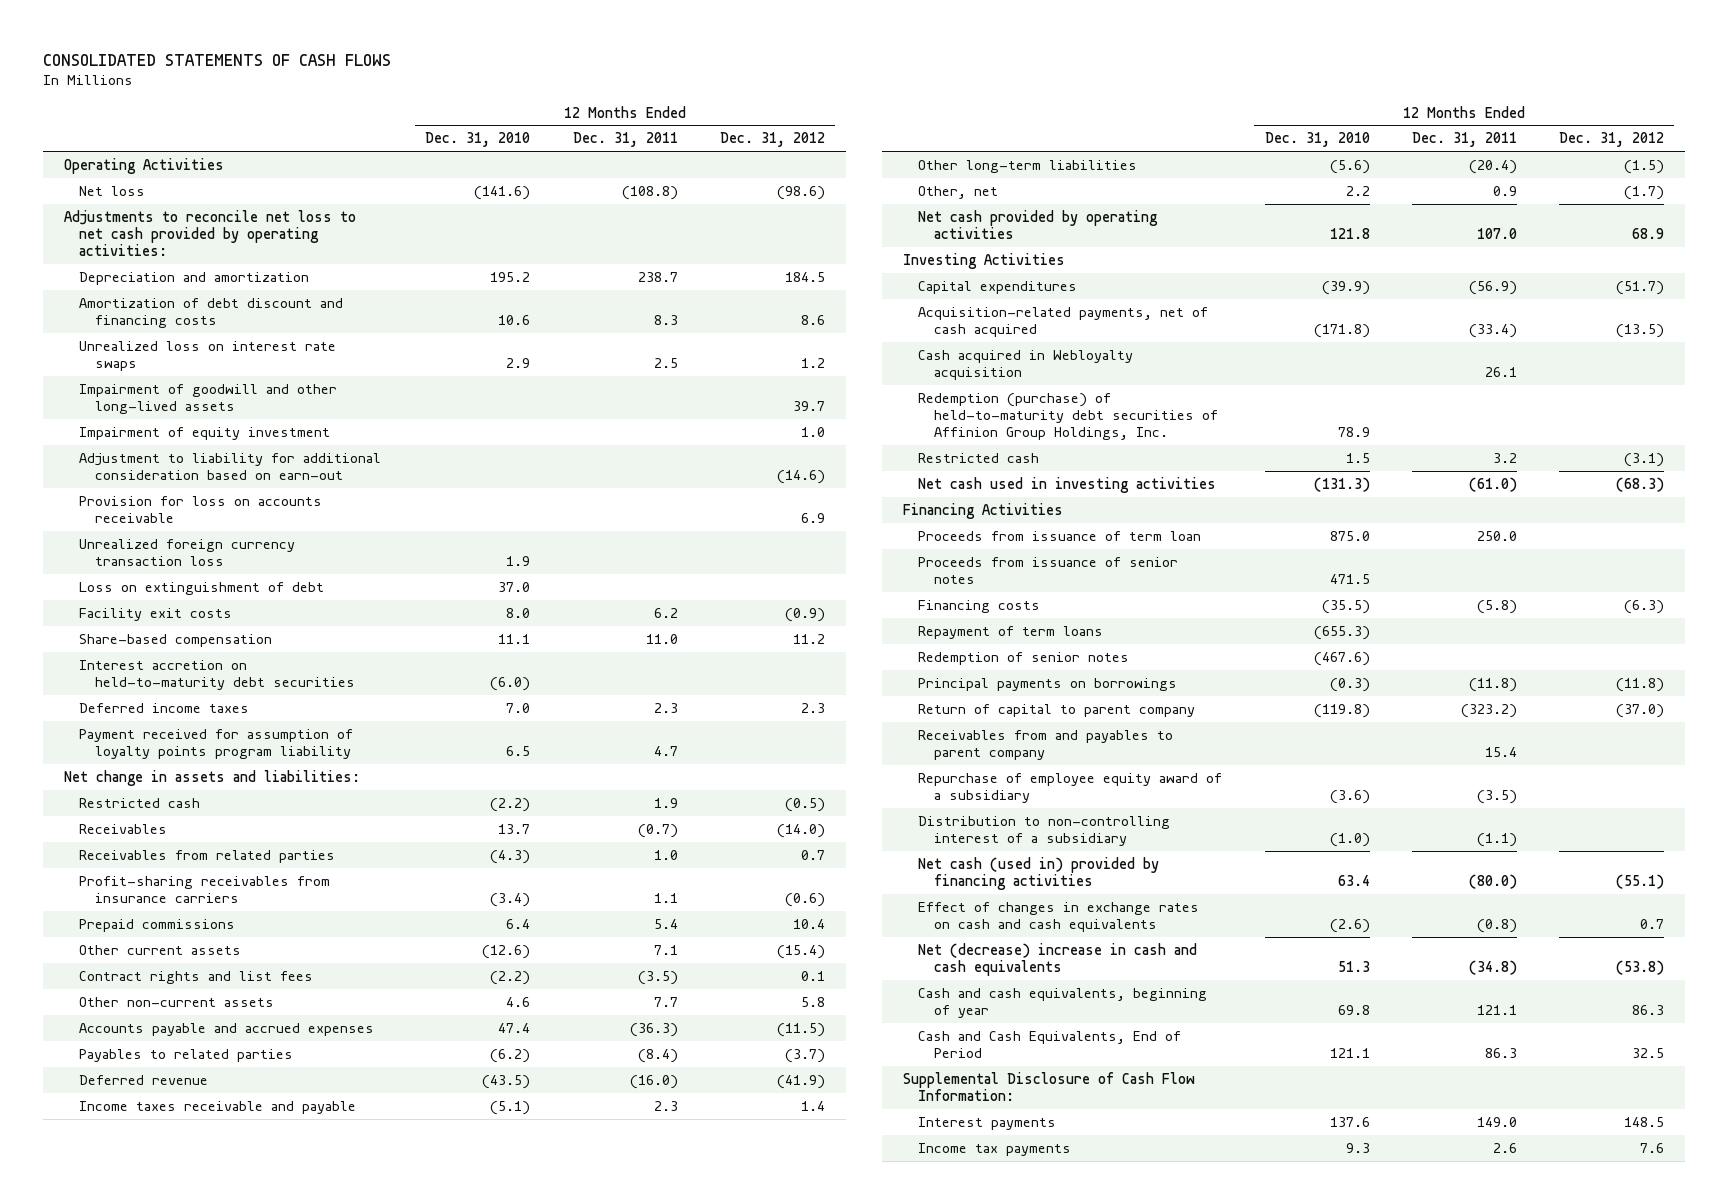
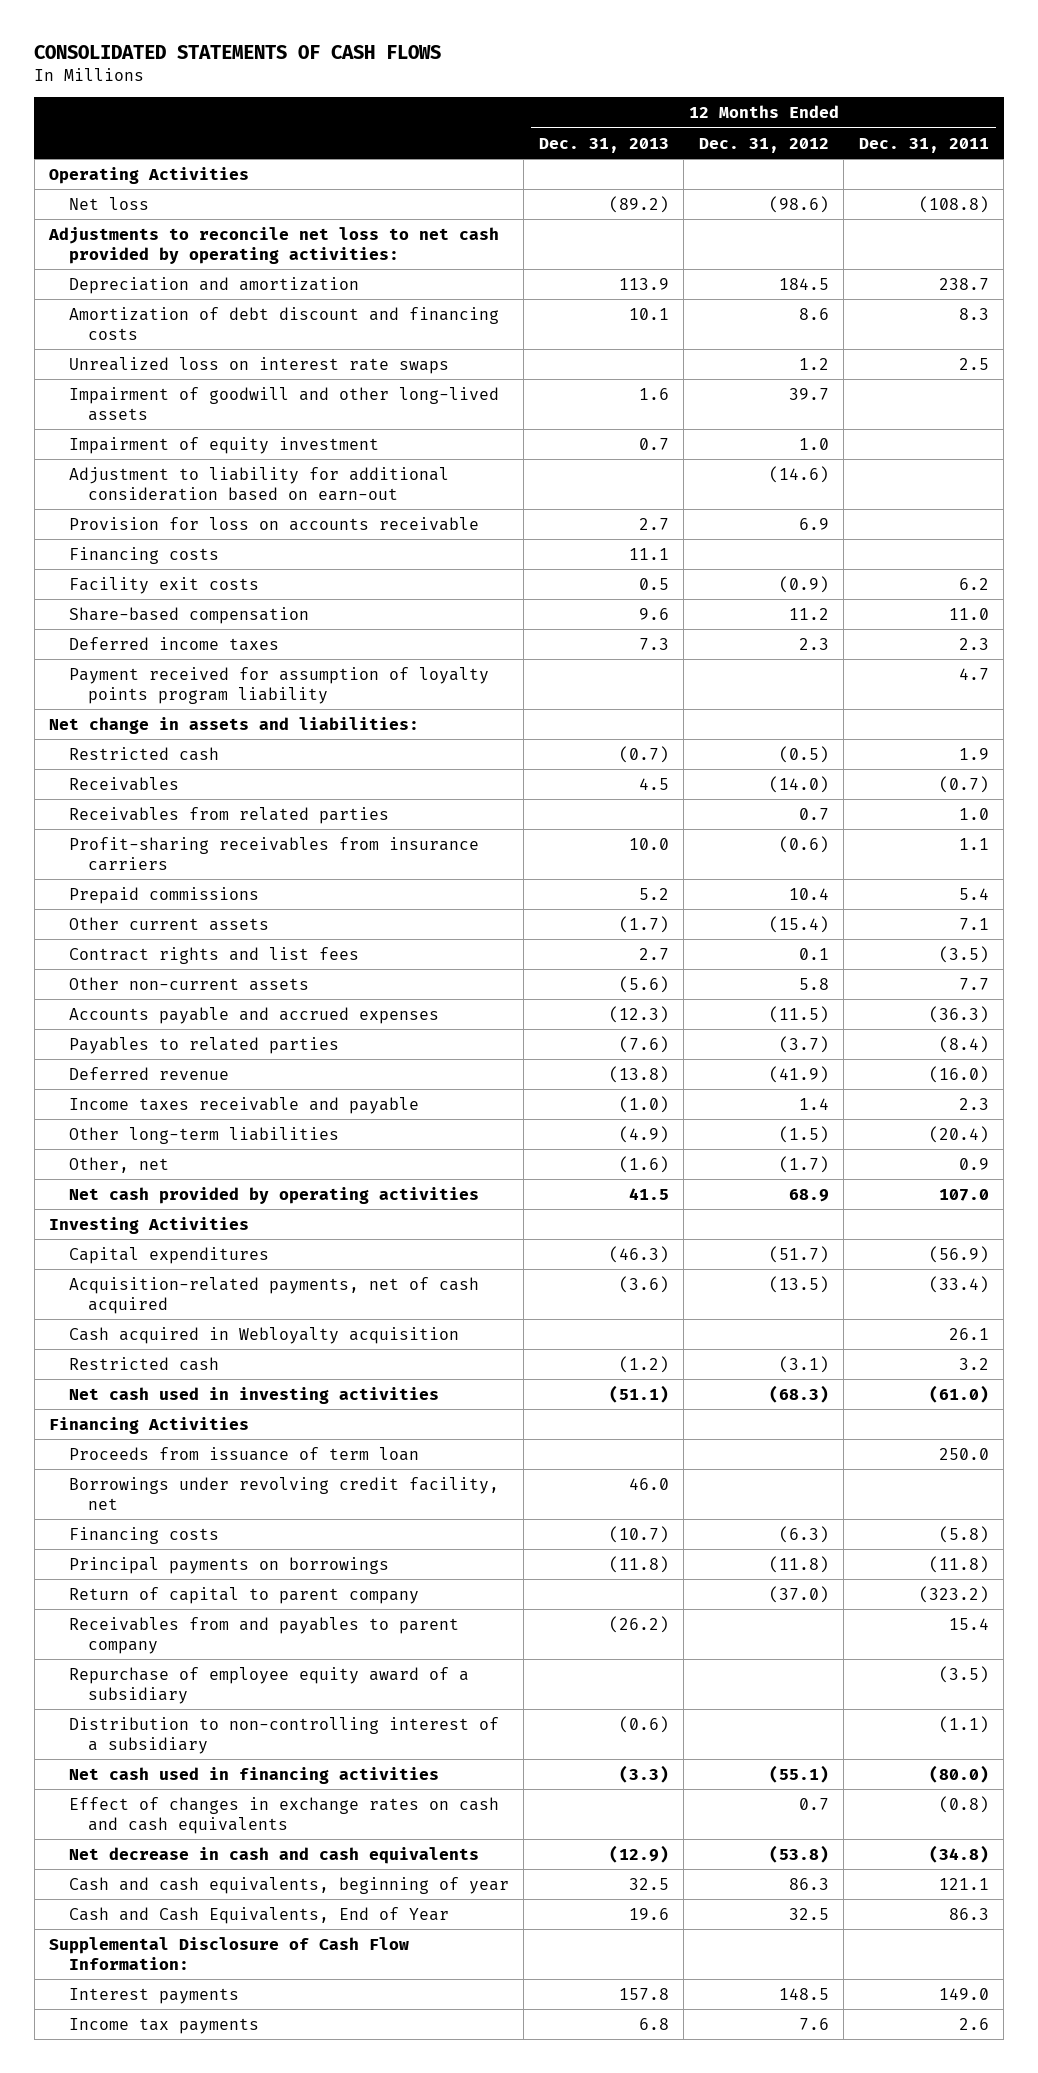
- | 12 Months Ended Dec. 31, 2010 | 12 Months Ended Dec. 31, 2011 | 12 Months Ended Dec. 31, 2012
+ | 12 Months Ended Dec. 31, 2013 | 12 Months Ended Dec. 31, 2012 | 12 Months Ended Dec. 31, 2011
- Unrealized foreign currency transaction loss | 1.9 | |
- Loss on extinguishment of debt | 37.0 | |
+ Financing costs | 11.1 | |
- Interest accretion on held-to-maturity debt securities | (6.0) | |
- Redemption (purchase) of held-to-maturity debt securities of Affinion Group Holdings, Inc. | 78.9 | |
- Proceeds from issuance of senior notes | 471.5 | |
+ Borrowings under revolving credit facility, net | 46.0 | |
- Repayment of term loans | (655.3) | |
- Redemption of senior notes | (467.6) | |
- Net cash (used in) provided by financing activities | 63.4 | (80.0) | (55.1)
+ Net cash used in financing activities | (3.3) | (55.1) | (80.0)
- Net (decrease) increase in cash and cash equivalents | 51.3 | (34.8) | (53.8)
+ Net decrease in cash and cash equivalents | (12.9) | (53.8) | (34.8)
- Cash and Cash Equivalents, End of Period | 121.1 | 86.3 | 32.5
+ Cash and Cash Equivalents, End of Year | 19.6 | 32.5 | 86.3

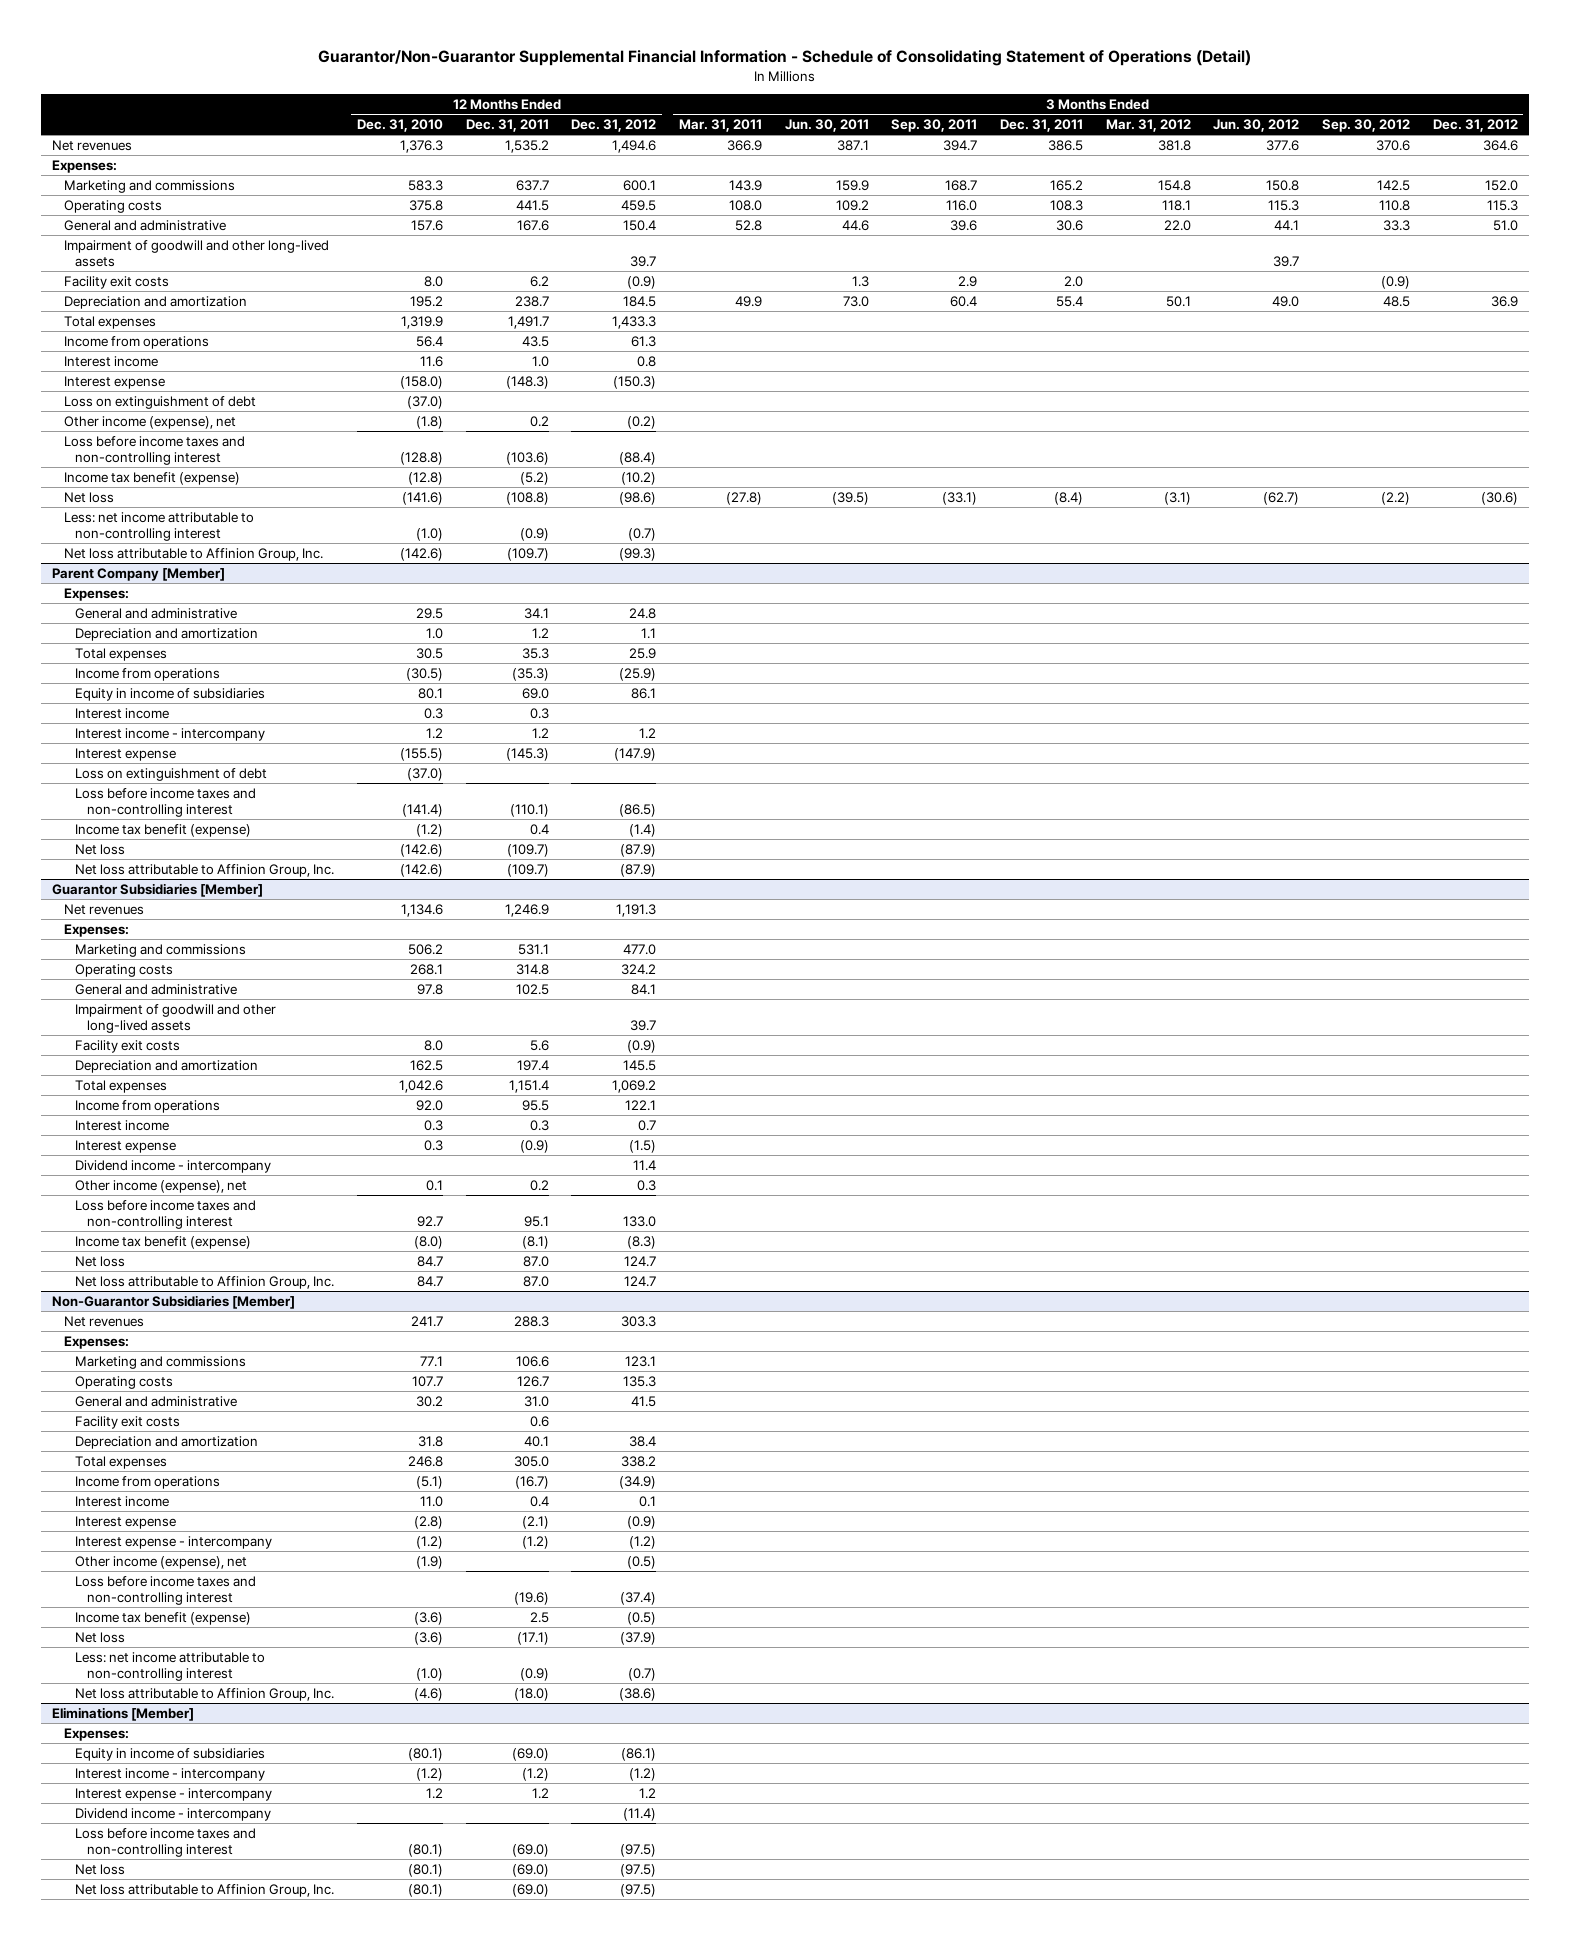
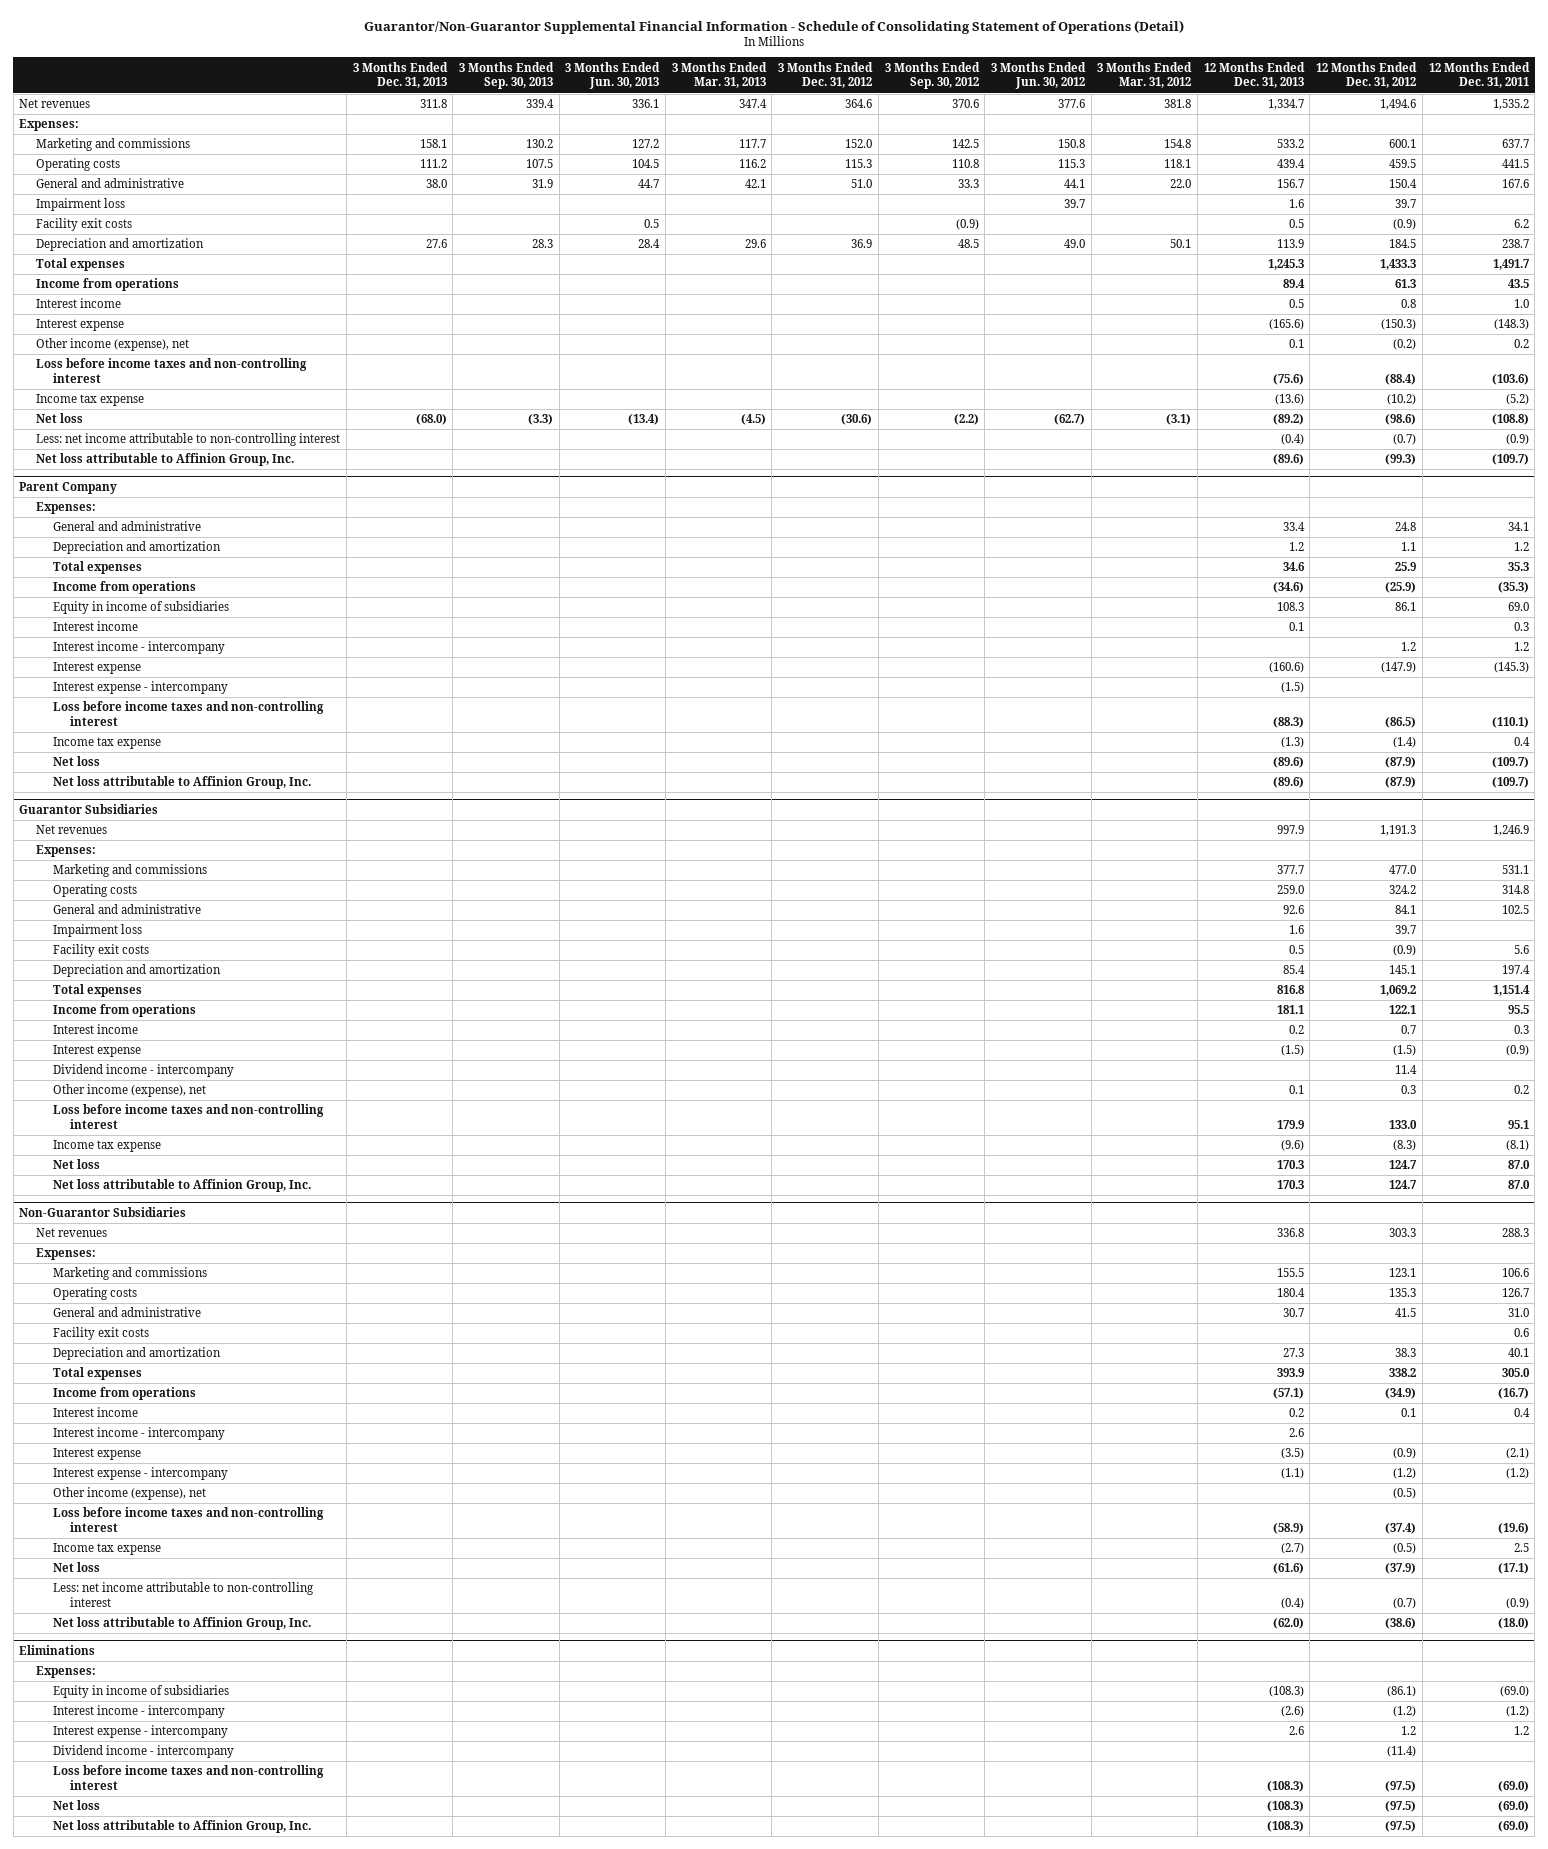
- | 12 Months Ended Dec. 31, 2010 | 12 Months Ended Dec. 31, 2011 | 12 Months Ended Dec. 31, 2012 | 3 Months Ended Mar. 31, 2011 | 3 Months Ended Jun. 30, 2011 | 3 Months Ended Sep. 30, 2011 | 3 Months Ended Dec. 31, 2011 | 3 Months Ended Mar. 31, 2012 | 3 Months Ended Jun. 30, 2012 | 3 Months Ended Sep. 30, 2012 | 3 Months Ended Dec. 31, 2012
+ | 3 Months Ended Dec. 31, 2013 | 3 Months Ended Sep. 30, 2013 | 3 Months Ended Jun. 30, 2013 | 3 Months Ended Mar. 31, 2013 | 3 Months Ended Dec. 31, 2012 | 3 Months Ended Sep. 30, 2012 | 3 Months Ended Jun. 30, 2012 | 3 Months Ended Mar. 31, 2012 | 12 Months Ended Dec. 31, 2013 | 12 Months Ended Dec. 31, 2012 | 12 Months Ended Dec. 31, 2011
- Impairment of goodwill and other long-lived assets | | | 39.7 | | | | | | 39.7 | |
+ Impairment loss | | | | | | | 39.7 | | 1.6 | 39.7 |
- Loss on extinguishment of debt | (37.0) | | | | | | | | | |
- Income tax benefit (expense) | (12.8) | (5.2) | (10.2) | | | | | | | |
+ Income tax expense | | | | | | | | | (13.6) | (10.2) | (5.2)
- Parent Company [Member]
+ Parent Company
- Loss on extinguishment of debt | (37.0) | | | | | | | | | |
+ Interest expense - intercompany | | | | | | | | | (1.5) | |
- Income tax benefit (expense) | (1.2) | 0.4 | (1.4) | | | | | | | |
+ Income tax expense | | | | | | | | | (1.3) | (1.4) | 0.4
- Guarantor Subsidiaries [Member]
+ Guarantor Subsidiaries
- Impairment of goodwill and other long-lived assets | | | 39.7 | | | | | | | |
+ Impairment loss | | | | | | | | | 1.6 | 39.7 |
- Depreciation and amortization | 162.5 | 197.4 | 145.5 | | | | | | | |
+ Depreciation and amortization | | | | | | | | | 85.4 | 145.1 | 197.4
- Income tax benefit (expense) | (8.0) | (8.1) | (8.3) | | | | | | | |
+ Income tax expense | | | | | | | | | (9.6) | (8.3) | (8.1)
- Non-Guarantor Subsidiaries [Member]
+ Non-Guarantor Subsidiaries
- Depreciation and amortization | 31.8 | 40.1 | 38.4 | | | | | | | |
+ Depreciation and amortization | | | | | | | | | 27.3 | 38.3 | 40.1
+ Interest income - intercompany | | | | | | | | | 2.6 | |
- Income tax benefit (expense) | (3.6) | 2.5 | (0.5) | | | | | | | |
+ Income tax expense | | | | | | | | | (2.7) | (0.5) | 2.5
- Eliminations [Member]
+ Eliminations

